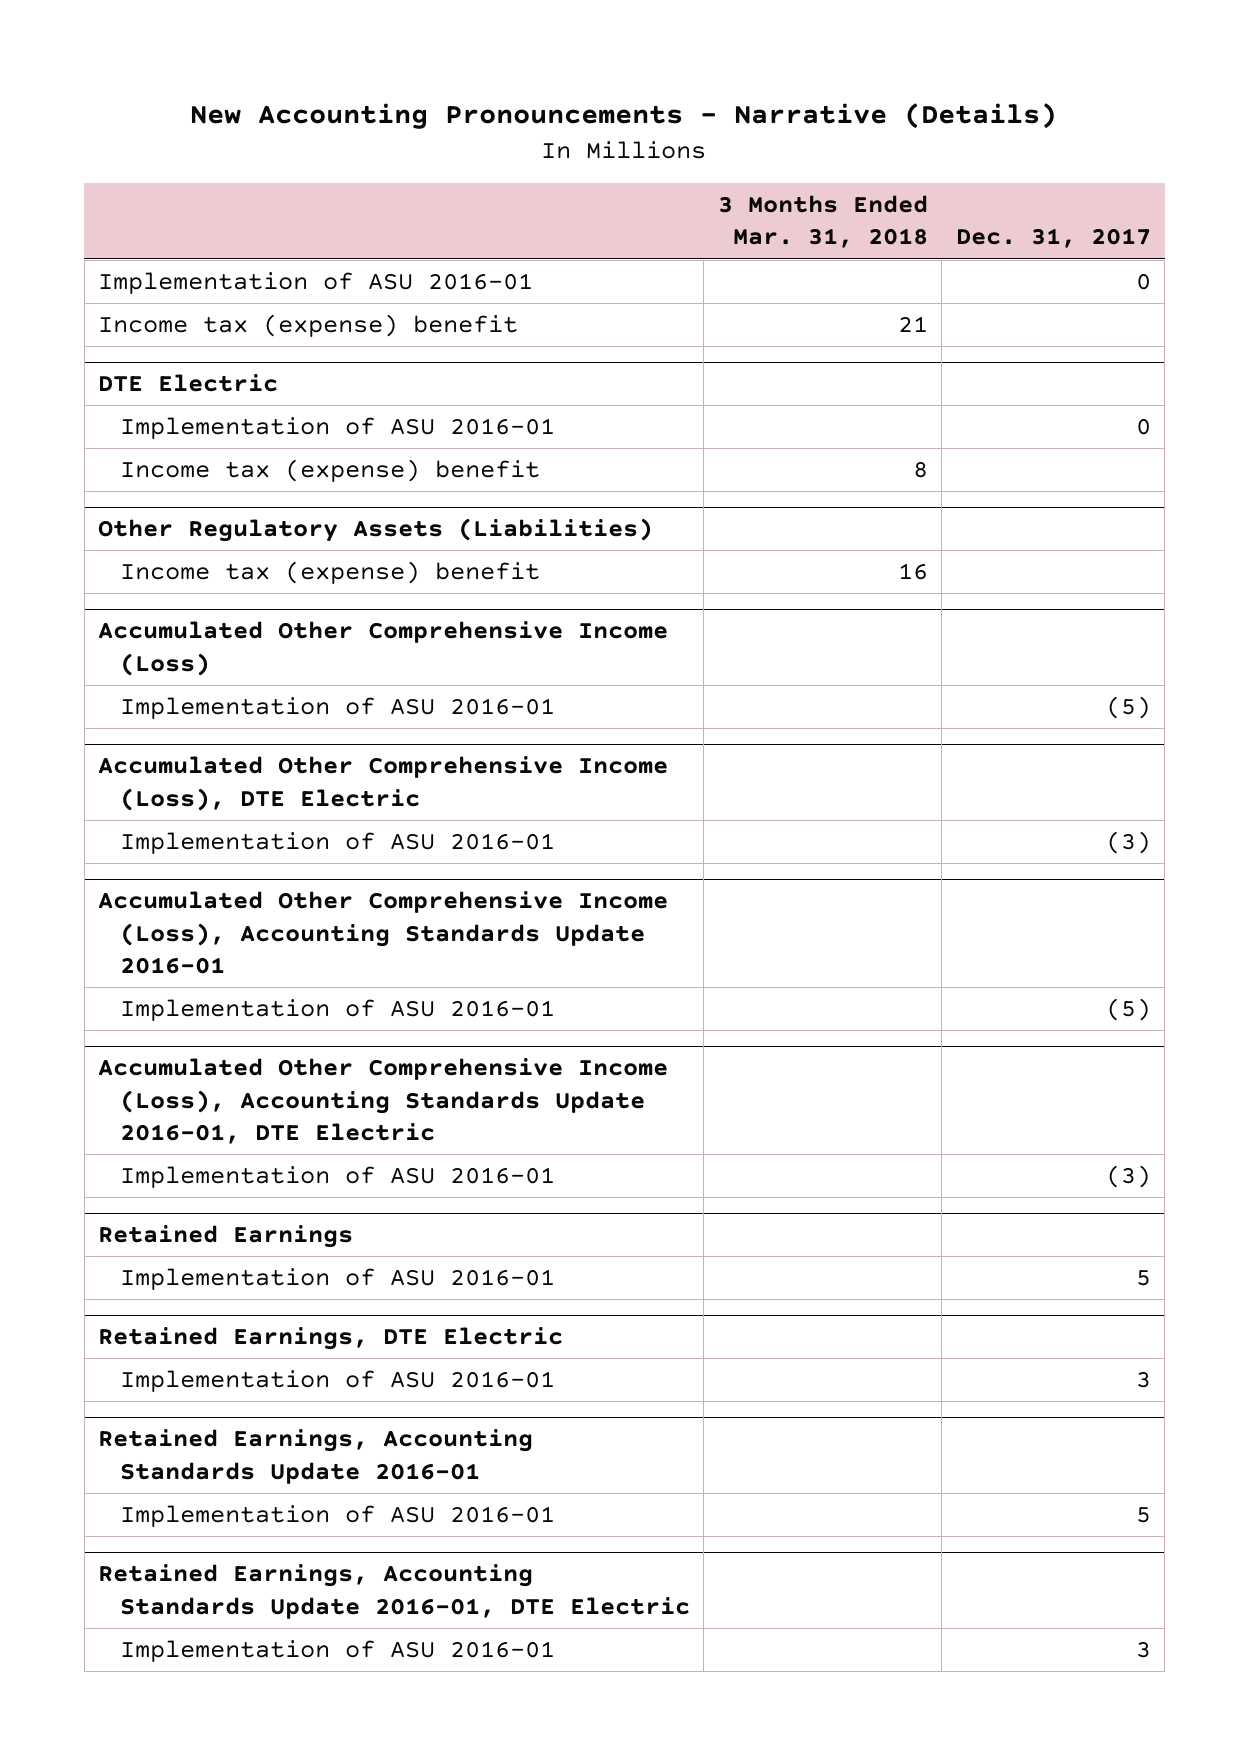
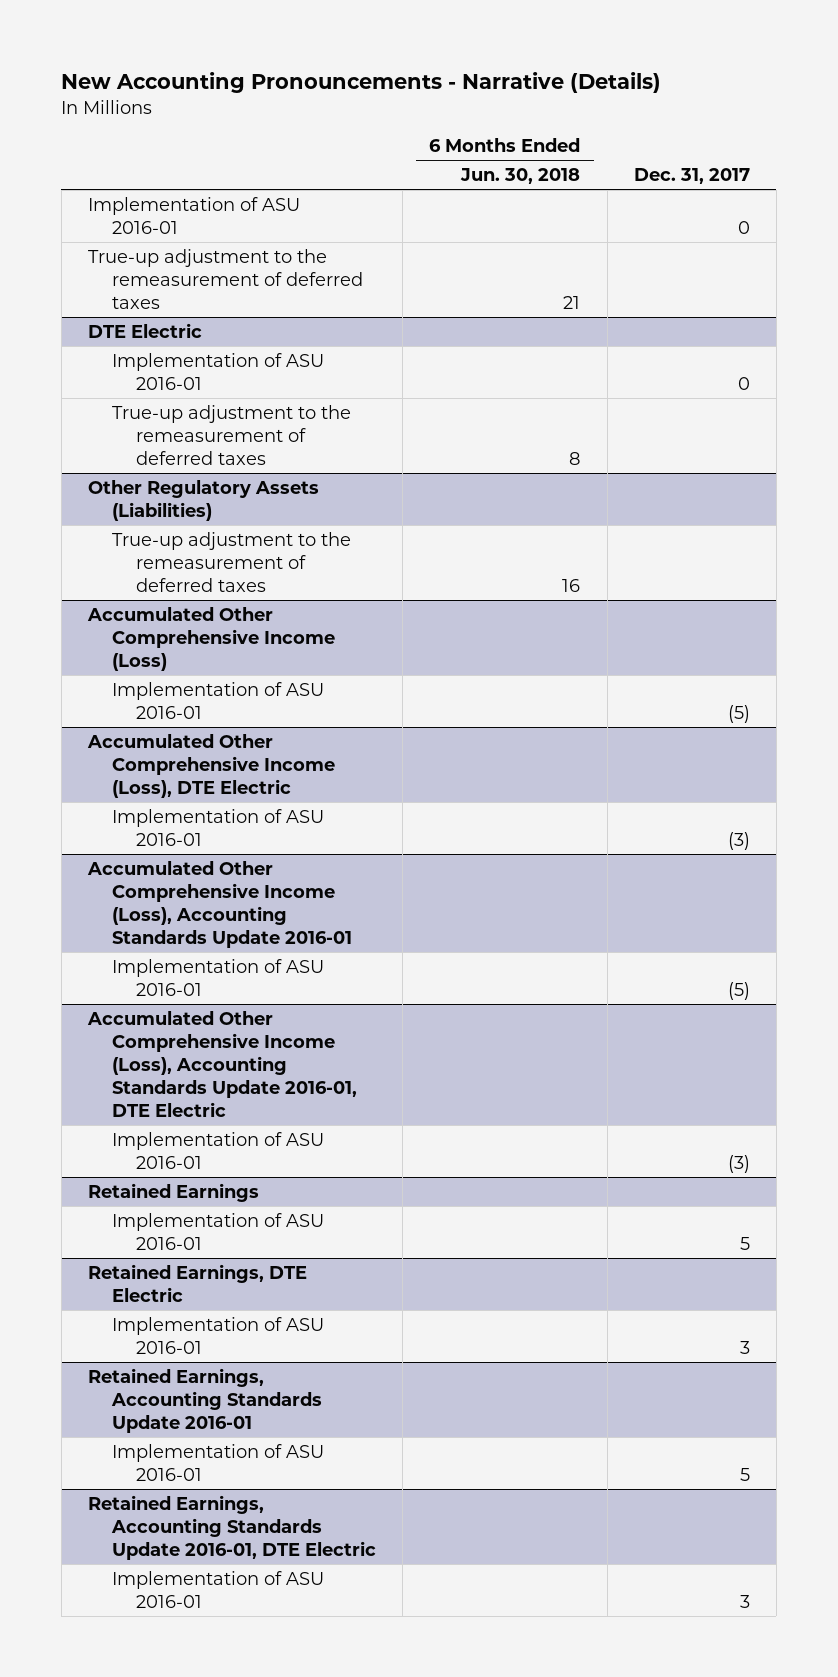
- | 3 Months Ended Mar. 31, 2018 | Dec. 31, 2017
+ | 6 Months Ended Jun. 30, 2018 | Dec. 31, 2017
- Income tax (expense) benefit | 21 |
+ True-up adjustment to the remeasurement of deferred taxes | 21 |
@ DTE Electric
- Income tax (expense) benefit | 8 |
+ True-up adjustment to the remeasurement of deferred taxes | 8 |
@ Other Regulatory Assets (Liabilities)
- Income tax (expense) benefit | 16 |
+ True-up adjustment to the remeasurement of deferred taxes | 16 |

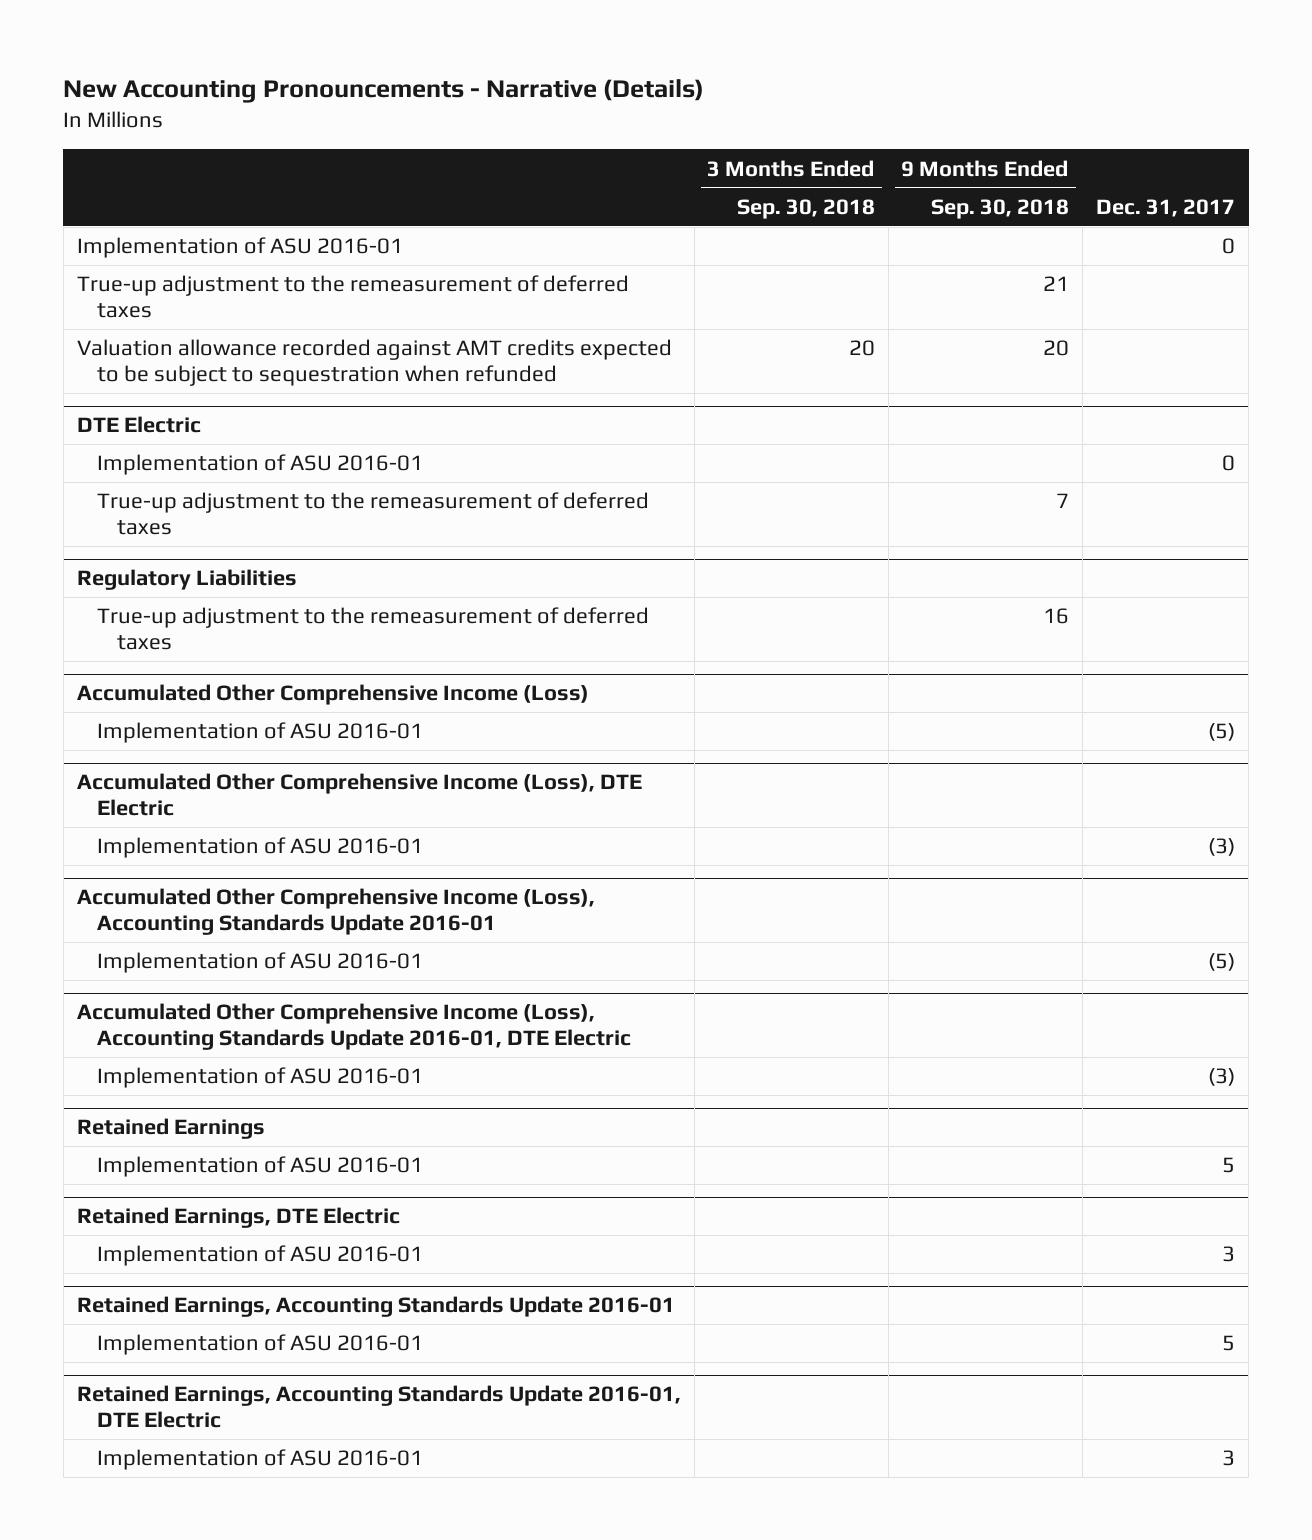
- | 6 Months Ended Jun. 30, 2018 | Dec. 31, 2017
+ | 3 Months Ended Sep. 30, 2018 | 9 Months Ended Sep. 30, 2018 | Dec. 31, 2017
+ Valuation allowance recorded against AMT credits expected to be subject to sequestration when refunded | 20 | 20 |
- Other Regulatory Assets (Liabilities)
+ Regulatory Liabilities

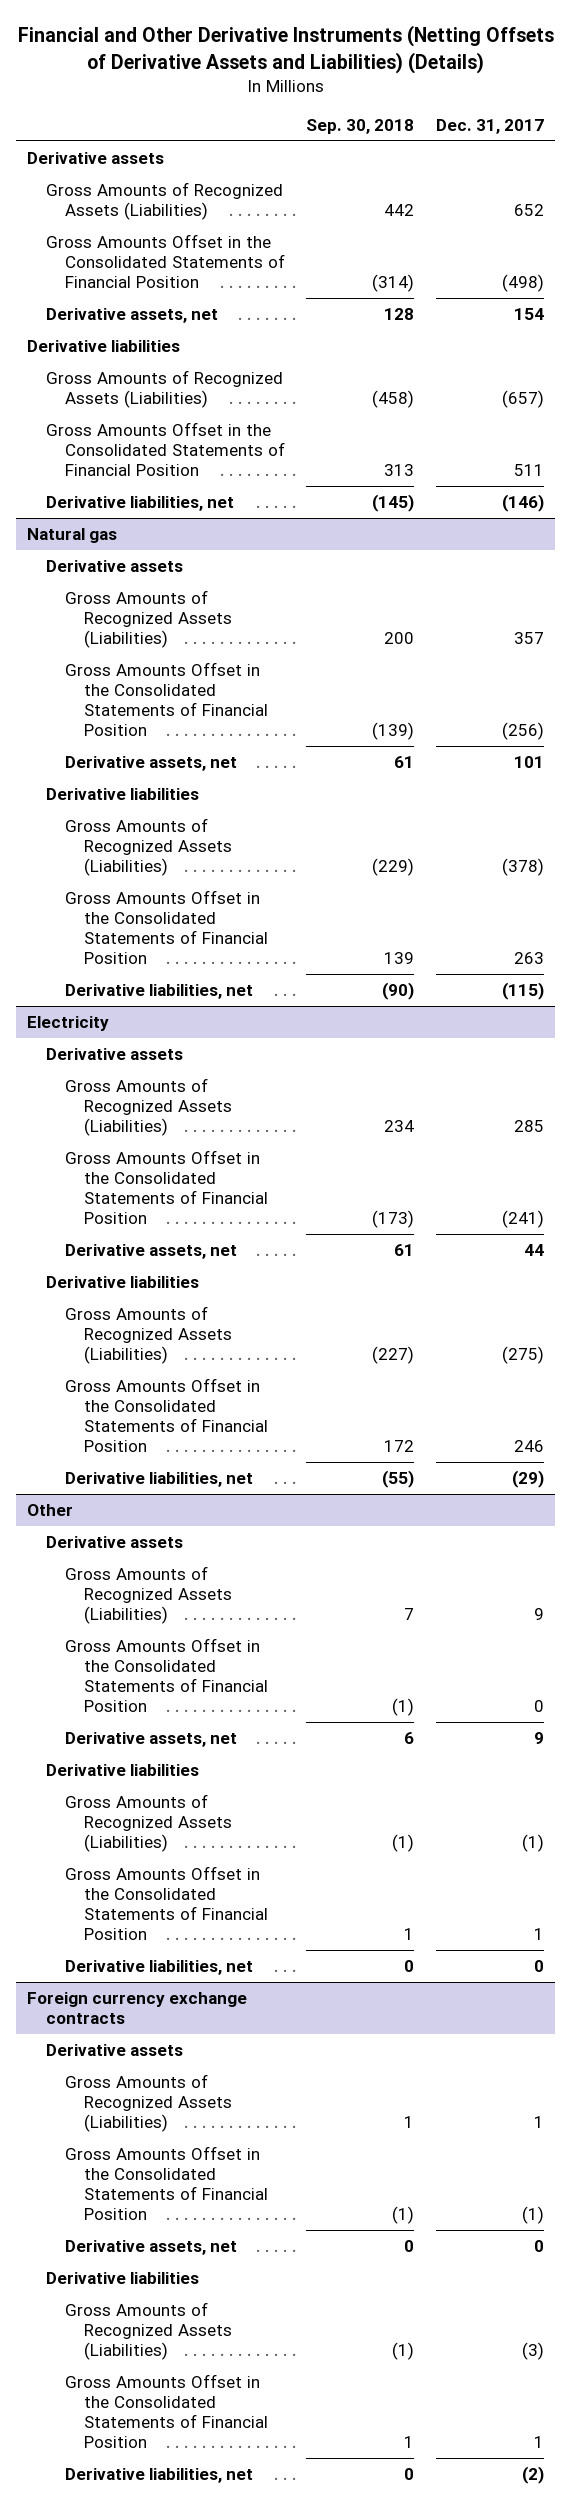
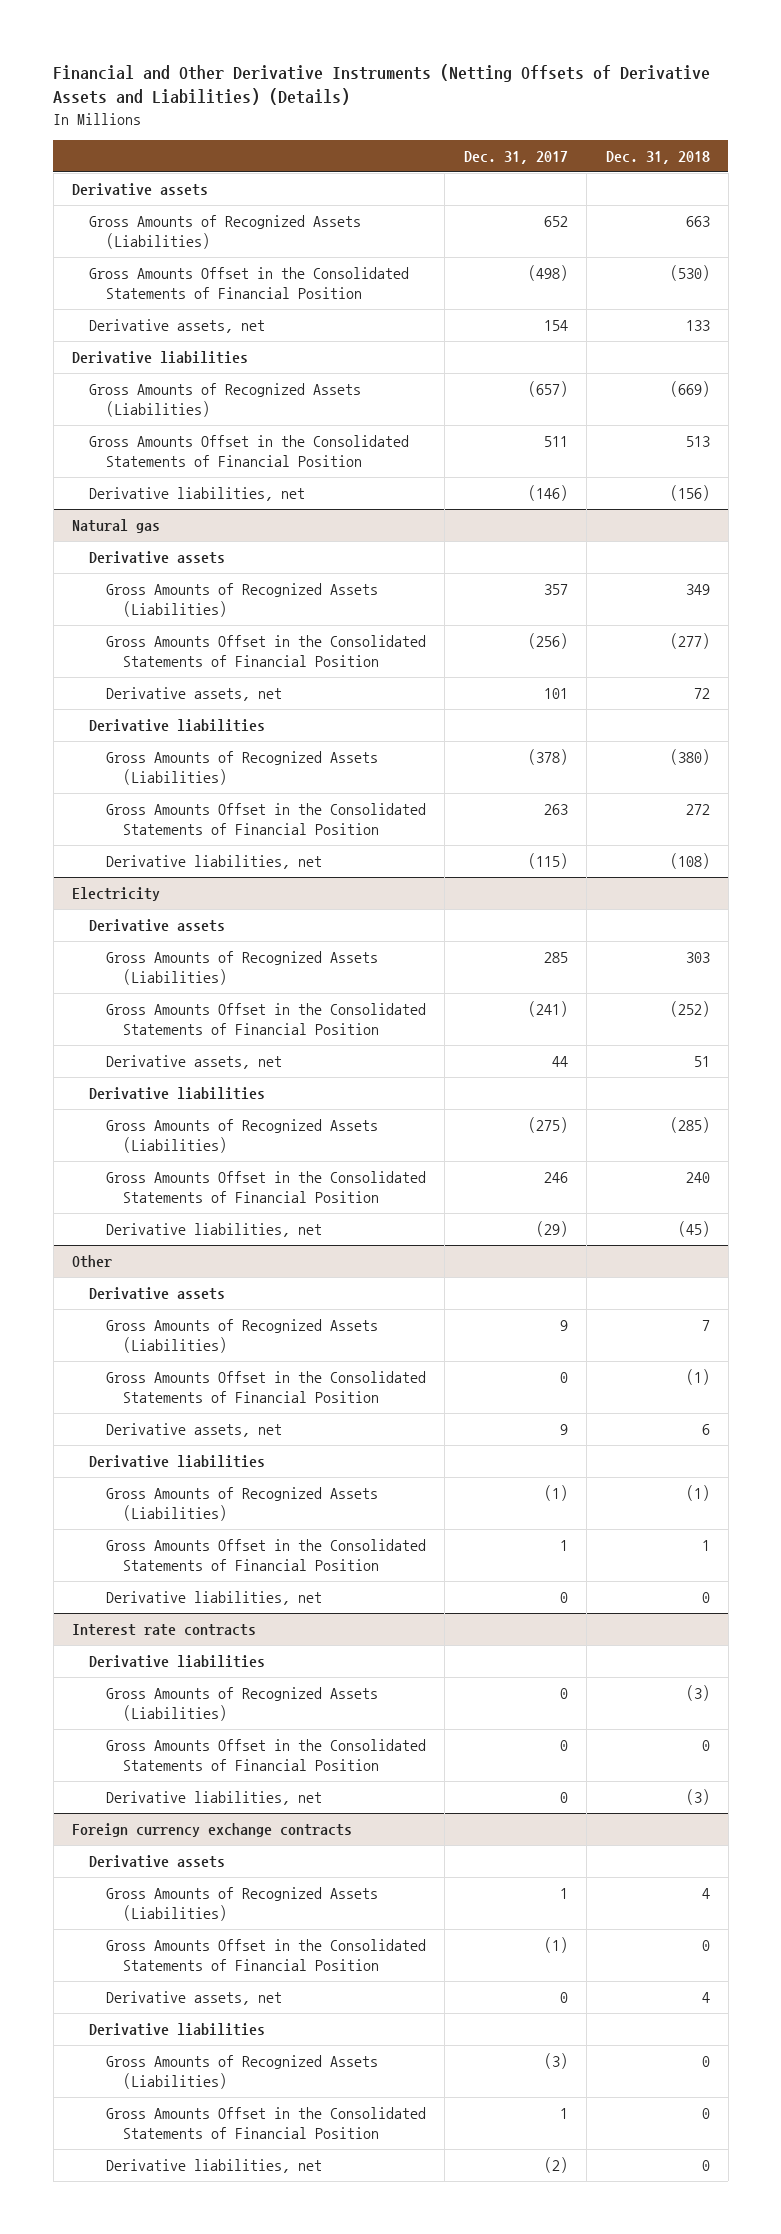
- | Sep. 30, 2018 | Dec. 31, 2017
+ | Dec. 31, 2017 | Dec. 31, 2018
+ Interest rate contracts
+ Derivative liabilities
+ Gross Amounts of Recognized Assets (Liabilities) | 0 | (3)
+ Gross Amounts Offset in the Consolidated Statements of Financial Position | 0 | 0
+ Derivative liabilities, net | 0 | (3)

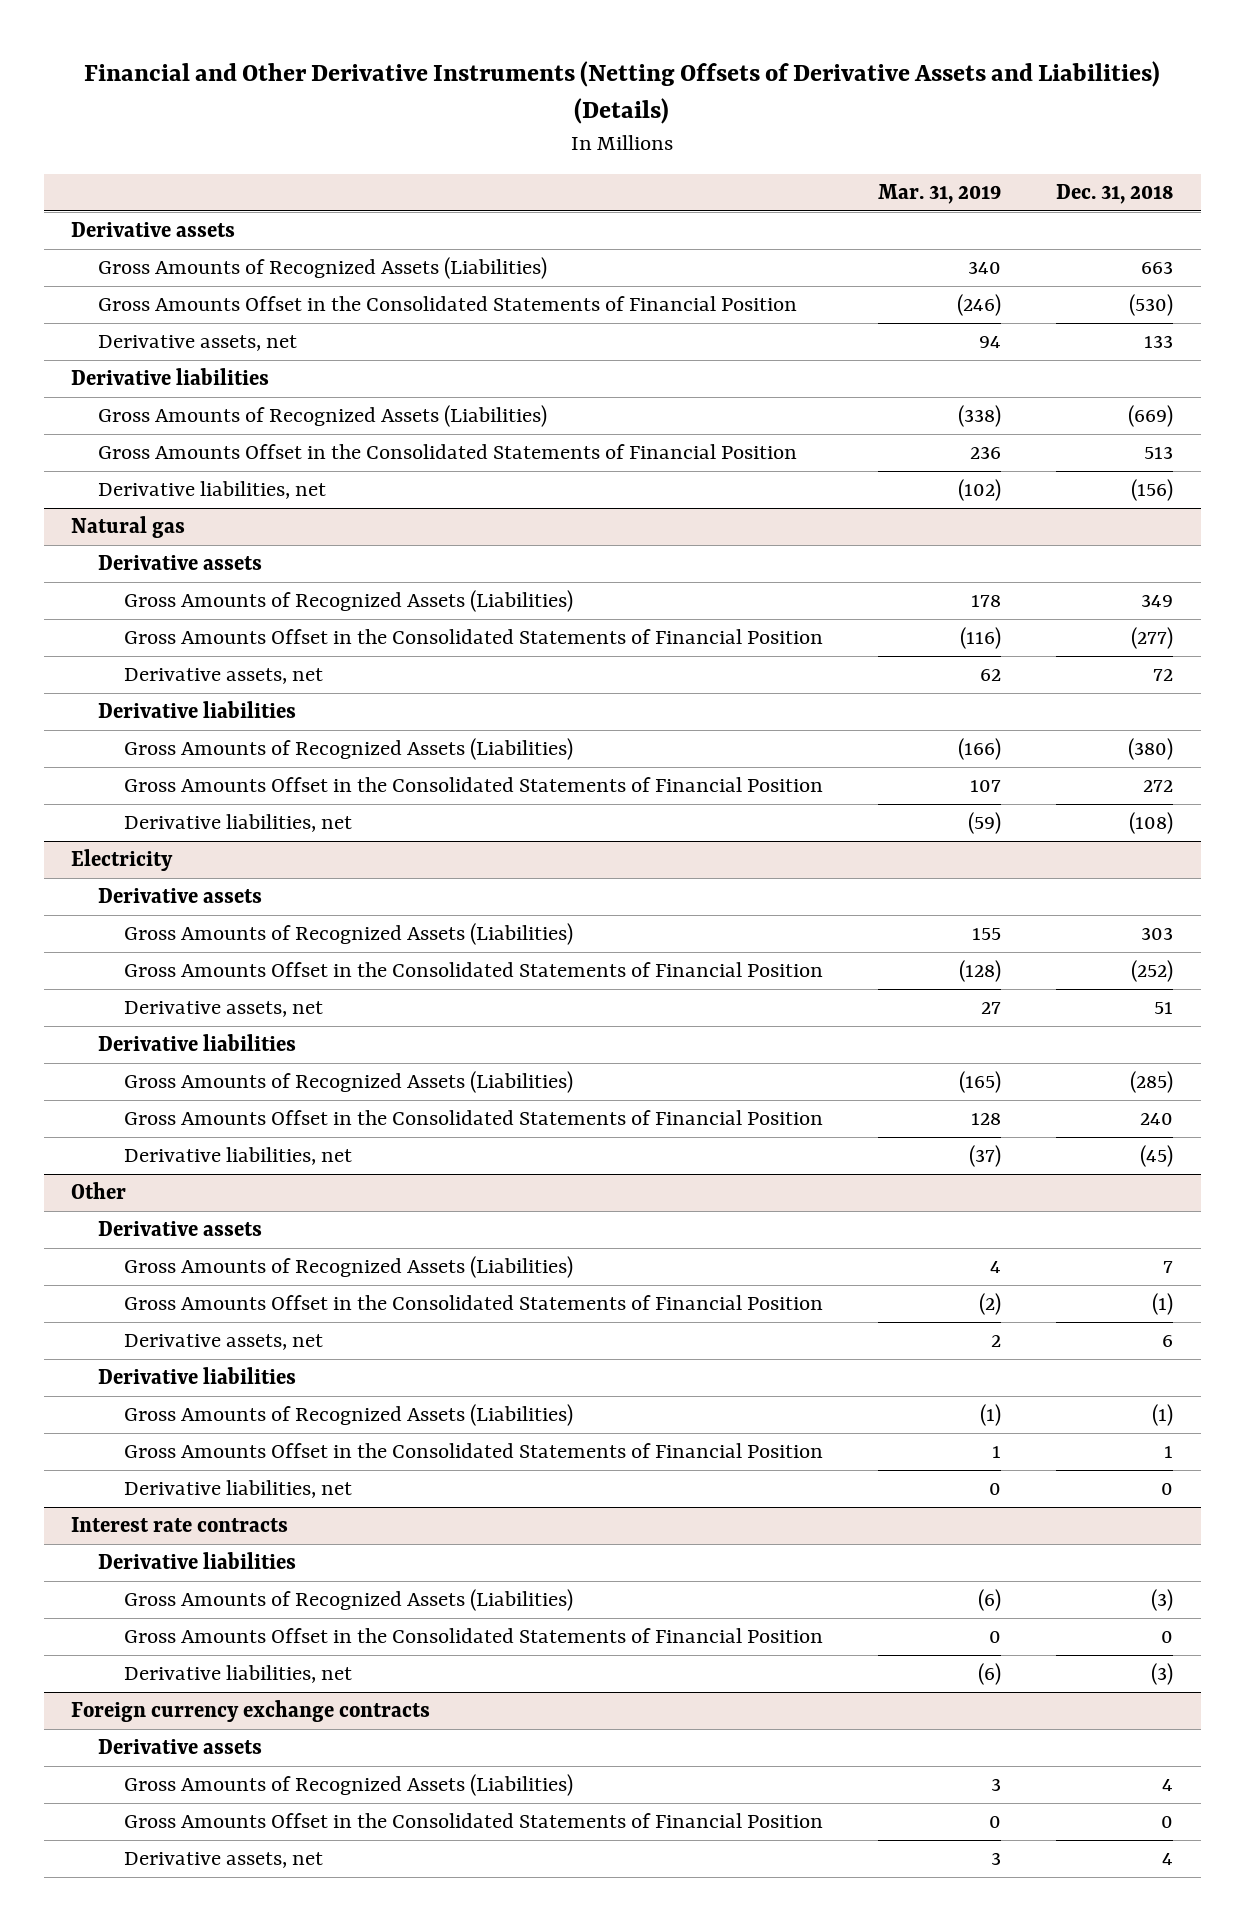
- | Dec. 31, 2017 | Dec. 31, 2018
+ | Mar. 31, 2019 | Dec. 31, 2018
@ Foreign currency exchange contracts
- Derivative liabilities
- Gross Amounts of Recognized Assets (Liabilities) | (3) | 0
- Gross Amounts Offset in the Consolidated Statements of Financial Position | 1 | 0
- Derivative liabilities, net | (2) | 0

